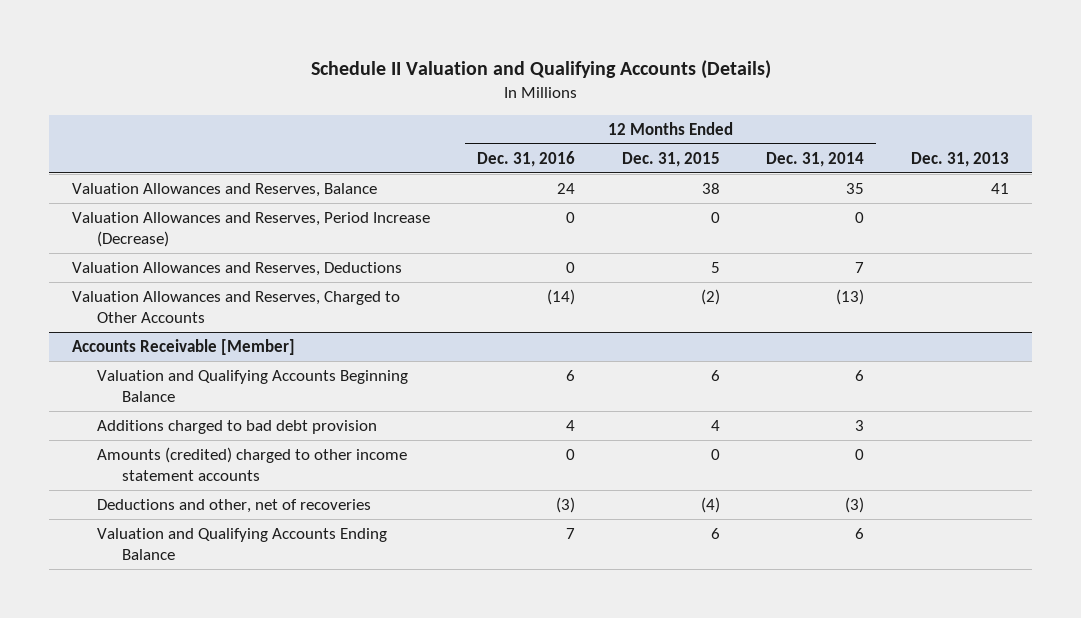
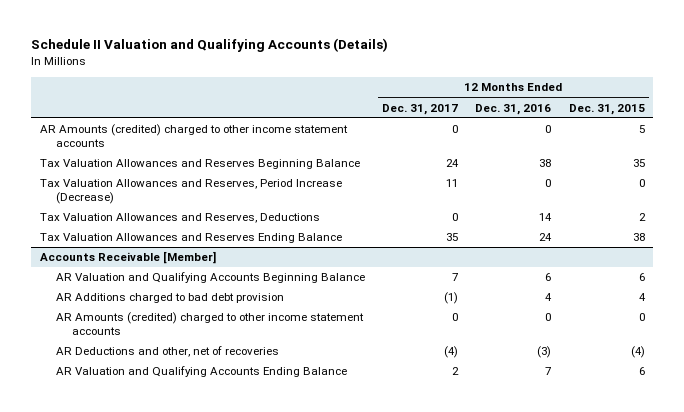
- | 12 Months Ended Dec. 31, 2016 | 12 Months Ended Dec. 31, 2015 | 12 Months Ended Dec. 31, 2014 | Dec. 31, 2013
+ | 12 Months Ended Dec. 31, 2017 | 12 Months Ended Dec. 31, 2016 | 12 Months Ended Dec. 31, 2015
- Valuation Allowances and Reserves, Balance | 24 | 38 | 35 | 41
- Valuation Allowances and Reserves, Period Increase (Decrease) | 0 | 0 | 0 |
- Valuation Allowances and Reserves, Deductions | 0 | 5 | 7 |
- Valuation Allowances and Reserves, Charged to Other Accounts | (14) | (2) | (13) |
+ AR Amounts (credited) charged to other income statement accounts | 0 | 0 | 5
+ Tax Valuation Allowances and Reserves Beginning Balance | 24 | 38 | 35
+ Tax Valuation Allowances and Reserves, Period Increase (Decrease) | 11 | 0 | 0
+ Tax Valuation Allowances and Reserves, Deductions | 0 | 14 | 2
+ Tax Valuation Allowances and Reserves Ending Balance | 35 | 24 | 38
@ Accounts Receivable [Member]
- Valuation and Qualifying Accounts Beginning Balance | 6 | 6 | 6 |
- Additions charged to bad debt provision | 4 | 4 | 3 |
- Amounts (credited) charged to other income statement accounts | 0 | 0 | 0 |
- Deductions and other, net of recoveries | (3) | (4) | (3) |
- Valuation and Qualifying Accounts Ending Balance | 7 | 6 | 6 |
+ AR Valuation and Qualifying Accounts Beginning Balance | 7 | 6 | 6
+ AR Additions charged to bad debt provision | (1) | 4 | 4
+ AR Amounts (credited) charged to other income statement accounts | 0 | 0 | 0
+ AR Deductions and other, net of recoveries | (4) | (3) | (4)
+ AR Valuation and Qualifying Accounts Ending Balance | 2 | 7 | 6

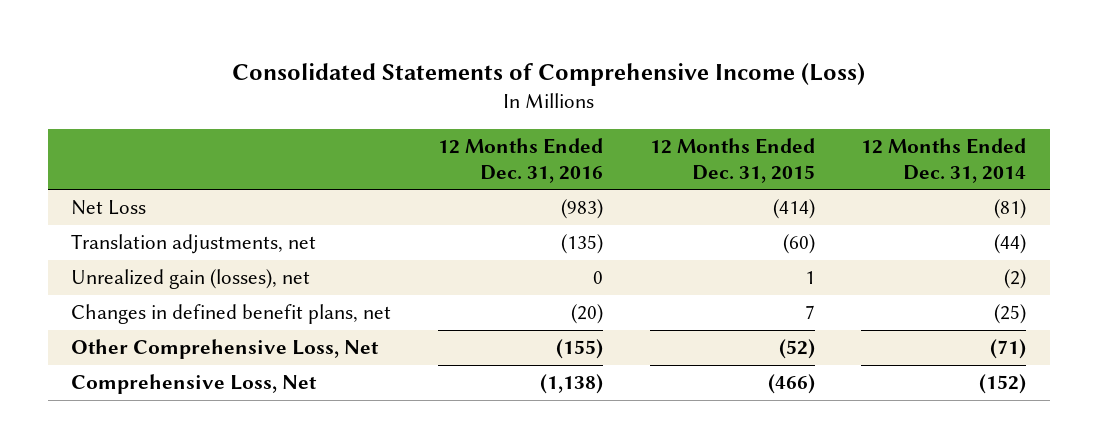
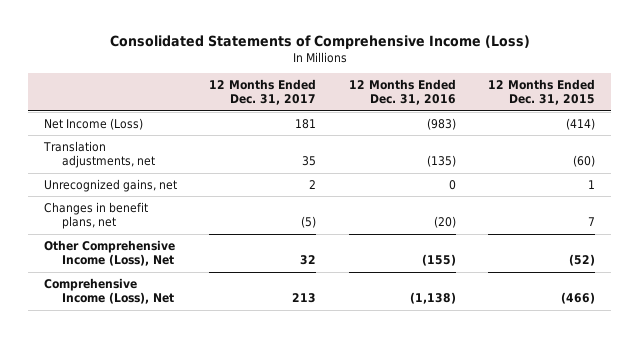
- | 12 Months Ended Dec. 31, 2016 | 12 Months Ended Dec. 31, 2015 | 12 Months Ended Dec. 31, 2014
+ | 12 Months Ended Dec. 31, 2017 | 12 Months Ended Dec. 31, 2016 | 12 Months Ended Dec. 31, 2015
- Net Loss | (983) | (414) | (81)
+ Net Income (Loss) | 181 | (983) | (414)
- Unrealized gain (losses), net | 0 | 1 | (2)
- Changes in defined benefit plans, net | (20) | 7 | (25)
- Other Comprehensive Loss, Net | (155) | (52) | (71)
- Comprehensive Loss, Net | (1,138) | (466) | (152)
+ Unrecognized gains, net | 2 | 0 | 1
+ Changes in benefit plans, net | (5) | (20) | 7
+ Other Comprehensive Income (Loss), Net | 32 | (155) | (52)
+ Comprehensive Income (Loss), Net | 213 | (1,138) | (466)

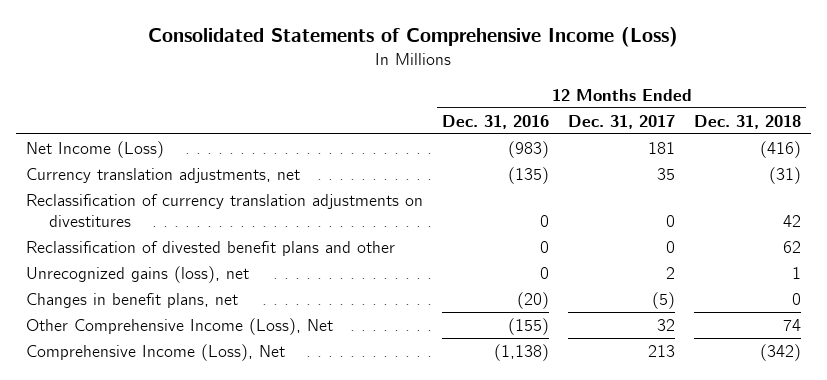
- | 12 Months Ended Dec. 31, 2017 | 12 Months Ended Dec. 31, 2016 | 12 Months Ended Dec. 31, 2015
+ | 12 Months Ended Dec. 31, 2016 | 12 Months Ended Dec. 31, 2017 | 12 Months Ended Dec. 31, 2018
- Translation adjustments, net | 35 | (135) | (60)
- Unrecognized gains, net | 2 | 0 | 1
+ Currency translation adjustments, net | (135) | 35 | (31)
+ Reclassification of currency translation adjustments on divestitures | 0 | 0 | 42
+ Reclassification of divested benefit plans and other | 0 | 0 | 62
+ Unrecognized gains (loss), net | 0 | 2 | 1

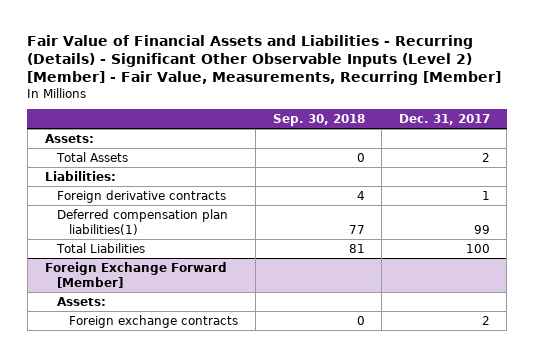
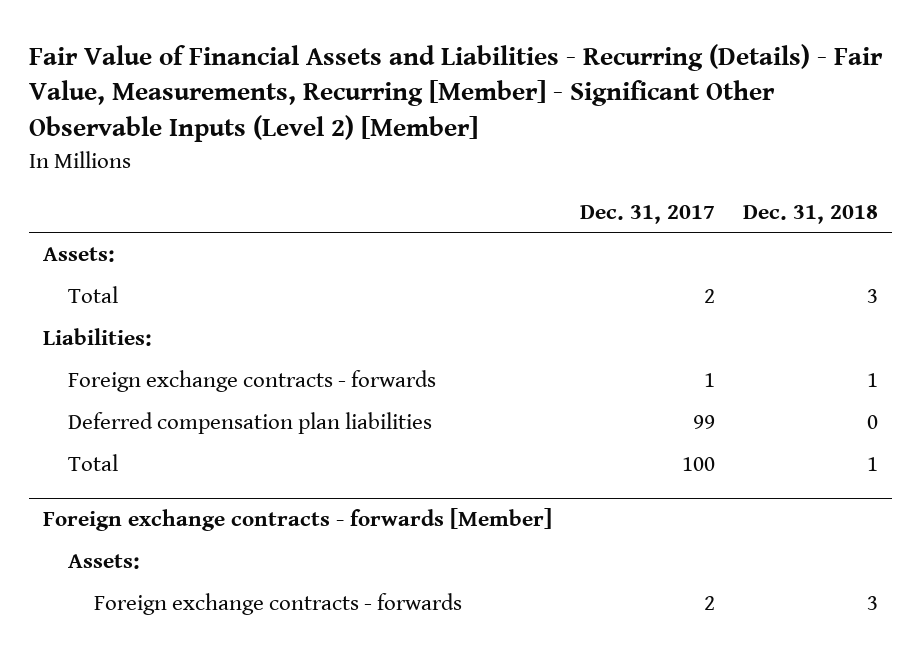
- Fair Value of Financial Assets and Liabilities - Recurring (Details) - Significant Other Observable Inputs (Level 2) [Member] - Fair Value, Measurements, Recurring [Member]
+ Fair Value of Financial Assets and Liabilities - Recurring (Details) - Fair Value, Measurements, Recurring [Member] - Significant Other Observable Inputs (Level 2) [Member]
- | Sep. 30, 2018 | Dec. 31, 2017
+ | Dec. 31, 2017 | Dec. 31, 2018
- Total Assets | 0 | 2
+ Total | 2 | 3
- Foreign derivative contracts | 4 | 1
- Deferred compensation plan liabilities(1) | 77 | 99
- Total Liabilities | 81 | 100
- Foreign Exchange Forward [Member]
+ Foreign exchange contracts - forwards | 1 | 1
+ Deferred compensation plan liabilities | 99 | 0
+ Total | 100 | 1
+ Foreign exchange contracts - forwards [Member]
- Foreign exchange contracts | 0 | 2
+ Foreign exchange contracts - forwards | 2 | 3

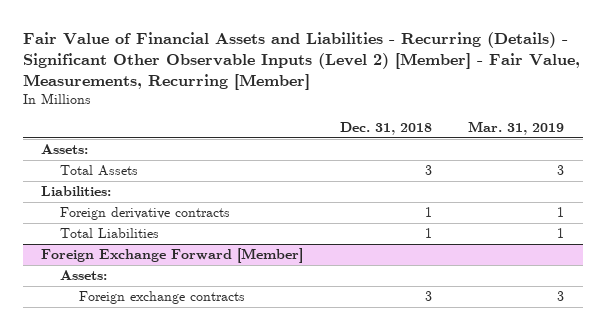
- Fair Value of Financial Assets and Liabilities - Recurring (Details) - Fair Value, Measurements, Recurring [Member] - Significant Other Observable Inputs (Level 2) [Member]
+ Fair Value of Financial Assets and Liabilities - Recurring (Details) - Significant Other Observable Inputs (Level 2) [Member] - Fair Value, Measurements, Recurring [Member]
- | Dec. 31, 2017 | Dec. 31, 2018
+ | Dec. 31, 2018 | Mar. 31, 2019
- Total | 2 | 3
+ Total Assets | 3 | 3
- Foreign exchange contracts - forwards | 1 | 1
- Deferred compensation plan liabilities | 99 | 0
- Total | 100 | 1
- Foreign exchange contracts - forwards [Member]
+ Foreign derivative contracts | 1 | 1
+ Total Liabilities | 1 | 1
+ Foreign Exchange Forward [Member]
- Foreign exchange contracts - forwards | 2 | 3
+ Foreign exchange contracts | 3 | 3

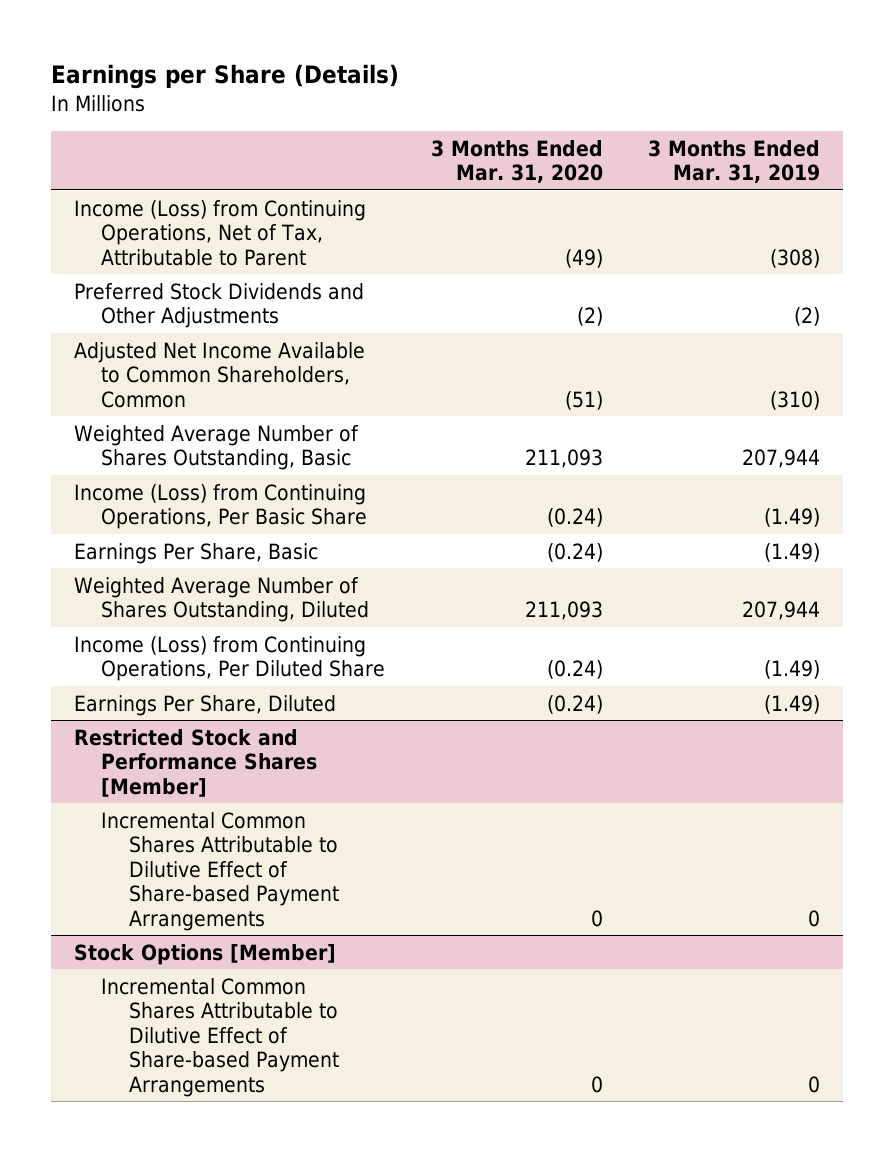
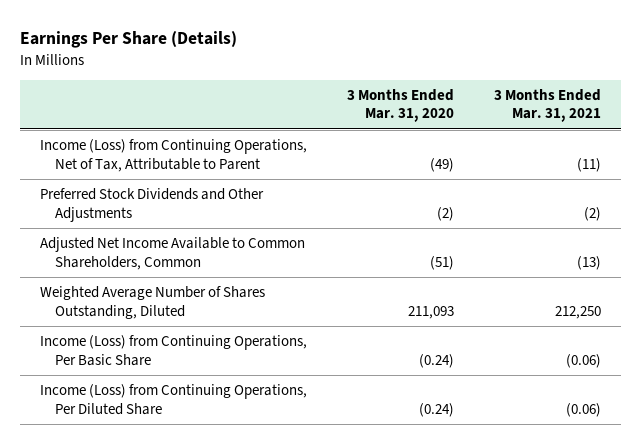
- Earnings per Share (Details)
+ Earnings Per Share (Details)
- | 3 Months Ended Mar. 31, 2020 | 3 Months Ended Mar. 31, 2019
+ | 3 Months Ended Mar. 31, 2020 | 3 Months Ended Mar. 31, 2021
- Weighted Average Number of Shares Outstanding, Basic | 211,093 | 207,944
- Earnings Per Share, Basic | (0.24) | (1.49)
moved down: Income (Loss) from Continuing Operations, Per Basic Share | (0.24) | (0.06)
- Earnings Per Share, Diluted | (0.24) | (1.49)
- Restricted Stock and Performance Shares [Member]
- Incremental Common Shares Attributable to Dilutive Effect of Share-based Payment Arrangements | 0 | 0
- Stock Options [Member]
- Incremental Common Shares Attributable to Dilutive Effect of Share-based Payment Arrangements | 0 | 0

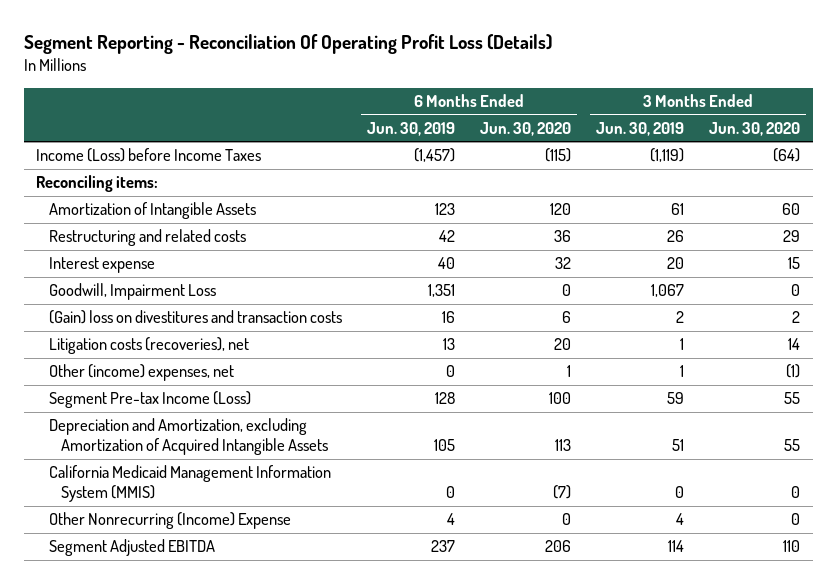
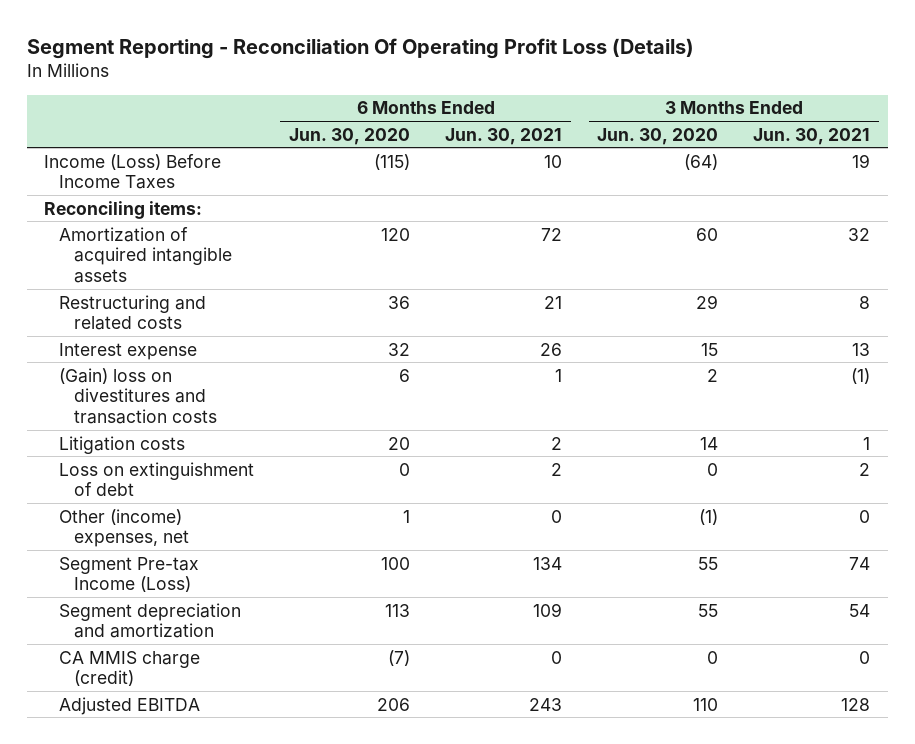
- | 6 Months Ended Jun. 30, 2019 | 6 Months Ended Jun. 30, 2020 | 3 Months Ended Jun. 30, 2019 | 3 Months Ended Jun. 30, 2020
+ | 6 Months Ended Jun. 30, 2020 | 6 Months Ended Jun. 30, 2021 | 3 Months Ended Jun. 30, 2020 | 3 Months Ended Jun. 30, 2021
- Income (Loss) before Income Taxes | (1,457) | (115) | (1,119) | (64)
+ Income (Loss) Before Income Taxes | (115) | 10 | (64) | 19
- Amortization of Intangible Assets | 123 | 120 | 61 | 60
+ Amortization of acquired intangible assets | 120 | 72 | 60 | 32
- Goodwill, Impairment Loss | 1,351 | 0 | 1,067 | 0
- Litigation costs (recoveries), net | 13 | 20 | 1 | 14
+ Litigation costs | 20 | 2 | 14 | 1
+ Loss on extinguishment of debt | 0 | 2 | 0 | 2
- Depreciation and Amortization, excluding Amortization of Acquired Intangible Assets | 105 | 113 | 51 | 55
- California Medicaid Management Information System (MMIS) | 0 | (7) | 0 | 0
- Other Nonrecurring (Income) Expense | 4 | 0 | 4 | 0
- Segment Adjusted EBITDA | 237 | 206 | 114 | 110
+ Segment depreciation and amortization | 113 | 109 | 55 | 54
+ CA MMIS charge (credit) | (7) | 0 | 0 | 0
+ Adjusted EBITDA | 206 | 243 | 110 | 128

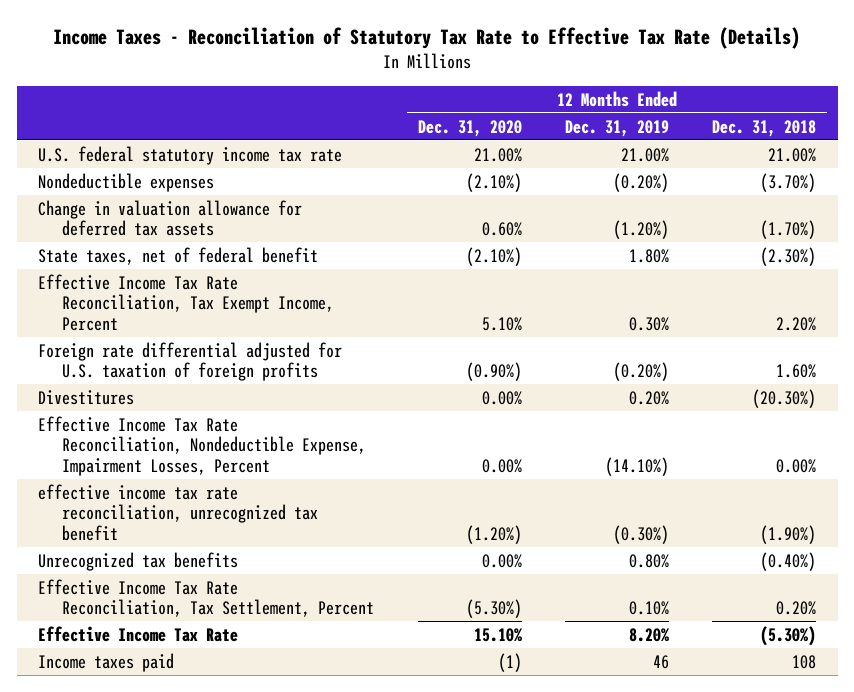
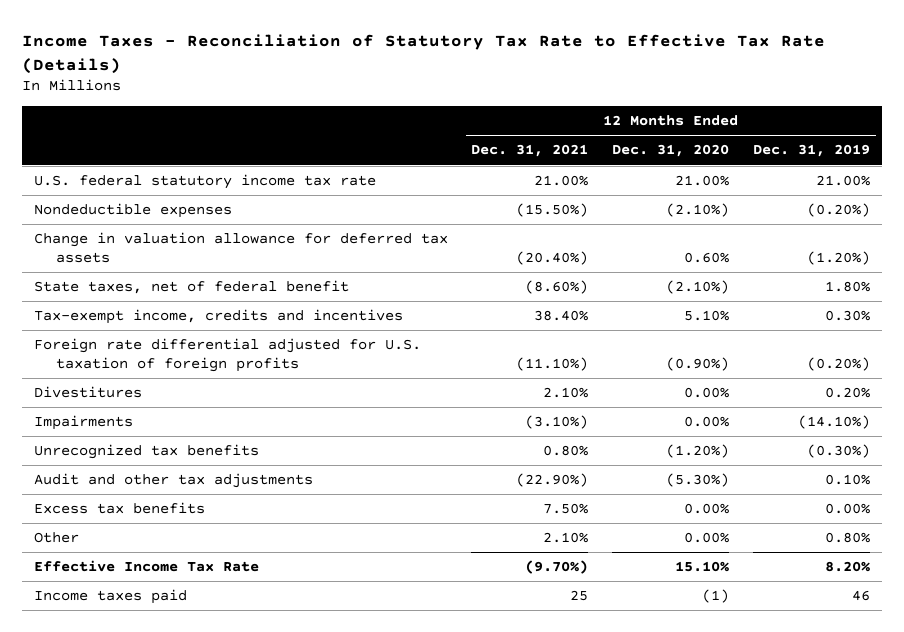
- | 12 Months Ended Dec. 31, 2020 | 12 Months Ended Dec. 31, 2019 | 12 Months Ended Dec. 31, 2018
+ | 12 Months Ended Dec. 31, 2021 | 12 Months Ended Dec. 31, 2020 | 12 Months Ended Dec. 31, 2019
- Effective Income Tax Rate Reconciliation, Tax Exempt Income, Percent | 5.10% | 0.30% | 2.20%
+ Tax-exempt income, credits and incentives | 38.40% | 5.10% | 0.30%
- Effective Income Tax Rate Reconciliation, Nondeductible Expense, Impairment Losses, Percent | 0.00% | (14.10%) | 0.00%
- effective income tax rate reconciliation, unrecognized tax benefit | (1.20%) | (0.30%) | (1.90%)
- Unrecognized tax benefits | 0.00% | 0.80% | (0.40%)
- Effective Income Tax Rate Reconciliation, Tax Settlement, Percent | (5.30%) | 0.10% | 0.20%
+ Impairments | (3.10%) | 0.00% | (14.10%)
+ Unrecognized tax benefits | 0.80% | (1.20%) | (0.30%)
+ Audit and other tax adjustments | (22.90%) | (5.30%) | 0.10%
+ Excess tax benefits | 7.50% | 0.00% | 0.00%
+ Other | 2.10% | 0.00% | 0.80%

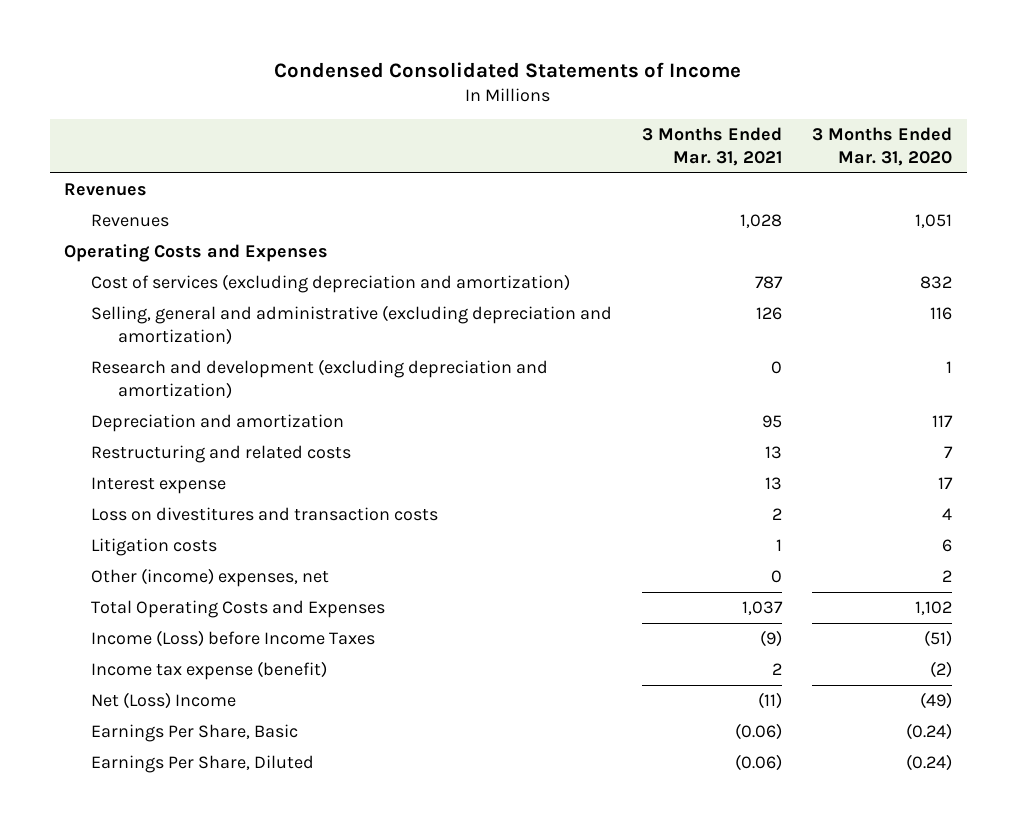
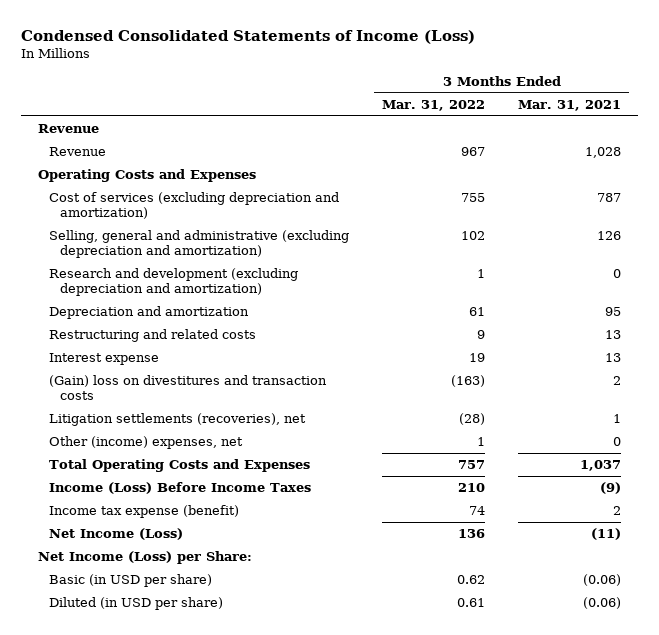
- Condensed Consolidated Statements of Income
+ Condensed Consolidated Statements of Income (Loss)
- | 3 Months Ended Mar. 31, 2021 | 3 Months Ended Mar. 31, 2020
+ | 3 Months Ended Mar. 31, 2022 | 3 Months Ended Mar. 31, 2021
- Revenues
- Revenues | 1,028 | 1,051
+ Revenue
+ Revenue | 967 | 1,028
- Loss on divestitures and transaction costs | 2 | 4
- Litigation costs | 1 | 6
+ (Gain) loss on divestitures and transaction costs | (163) | 2
+ Litigation settlements (recoveries), net | (28) | 1
- Income (Loss) before Income Taxes | (9) | (51)
+ Income (Loss) Before Income Taxes | 210 | (9)
- Net (Loss) Income | (11) | (49)
- Earnings Per Share, Basic | (0.06) | (0.24)
- Earnings Per Share, Diluted | (0.06) | (0.24)
+ Net Income (Loss) | 136 | (11)
+ Net Income (Loss) per Share:
+ Basic (in USD per share) | 0.62 | (0.06)
+ Diluted (in USD per share) | 0.61 | (0.06)

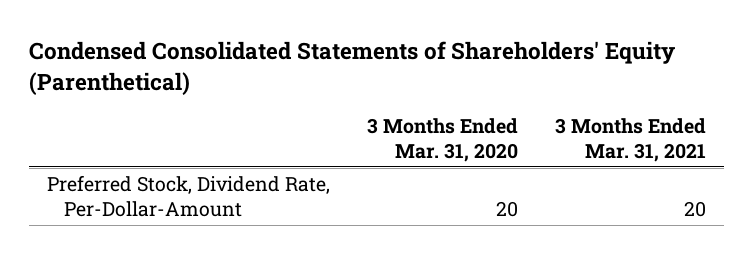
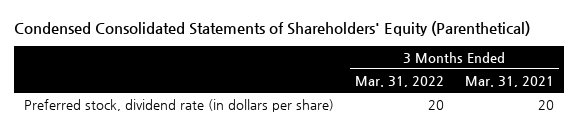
- | 3 Months Ended Mar. 31, 2020 | 3 Months Ended Mar. 31, 2021
+ | 3 Months Ended Mar. 31, 2022 | 3 Months Ended Mar. 31, 2021
- Preferred Stock, Dividend Rate, Per-Dollar-Amount | 20 | 20
+ Preferred stock, dividend rate (in dollars per share) | 20 | 20

